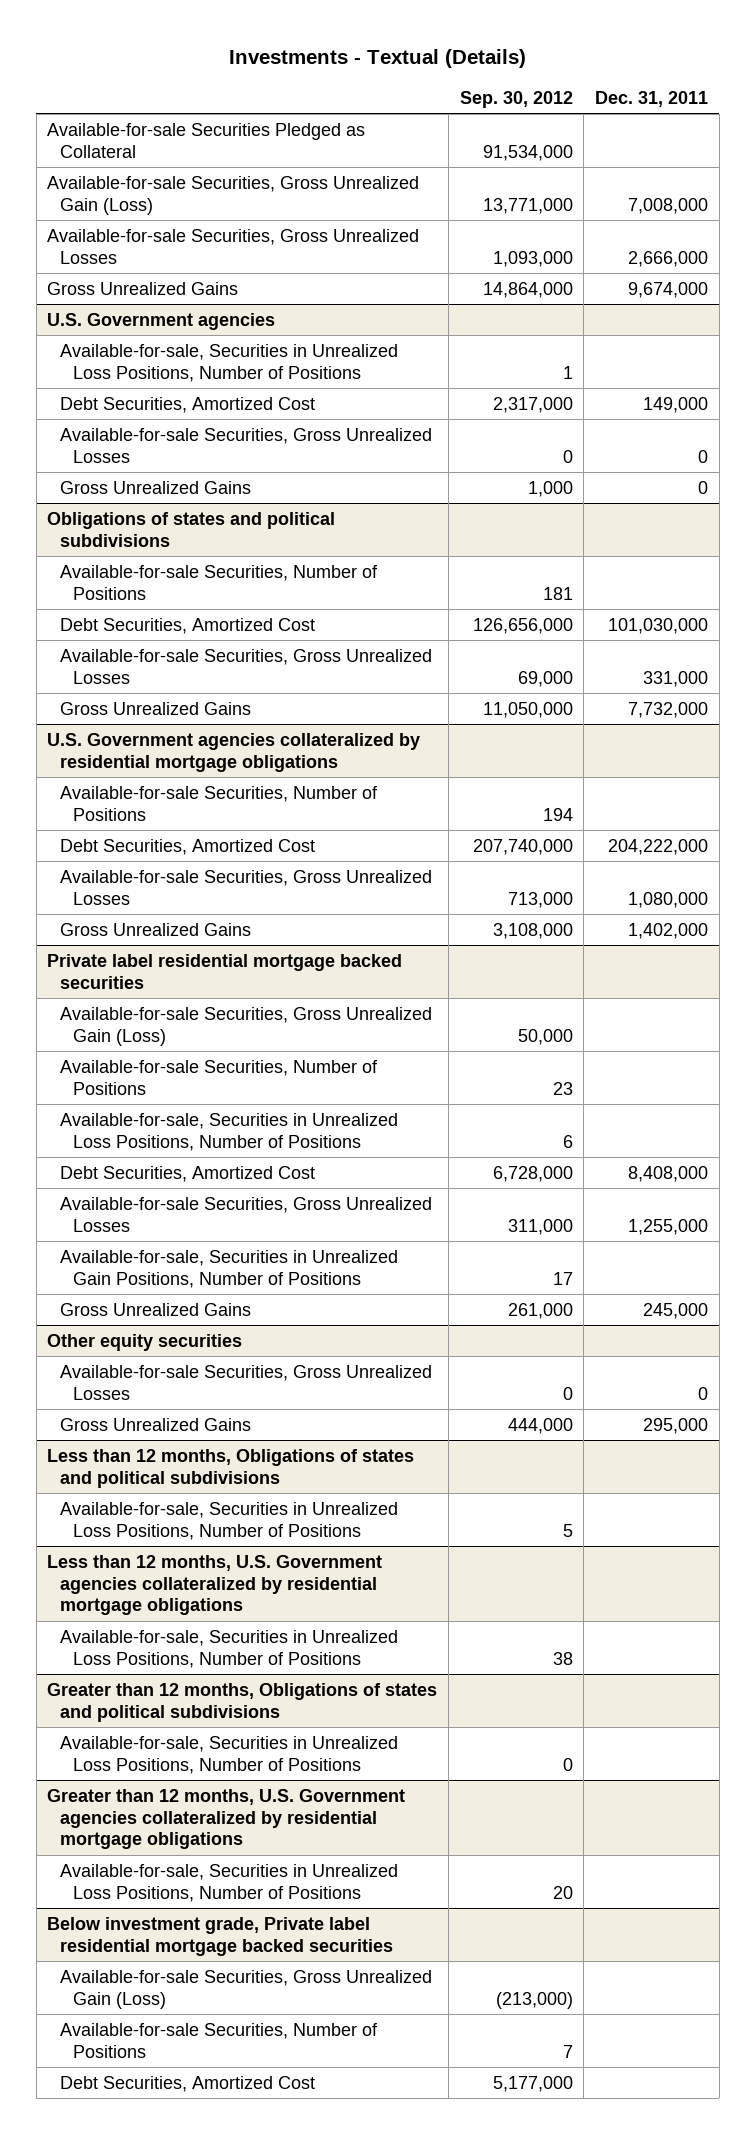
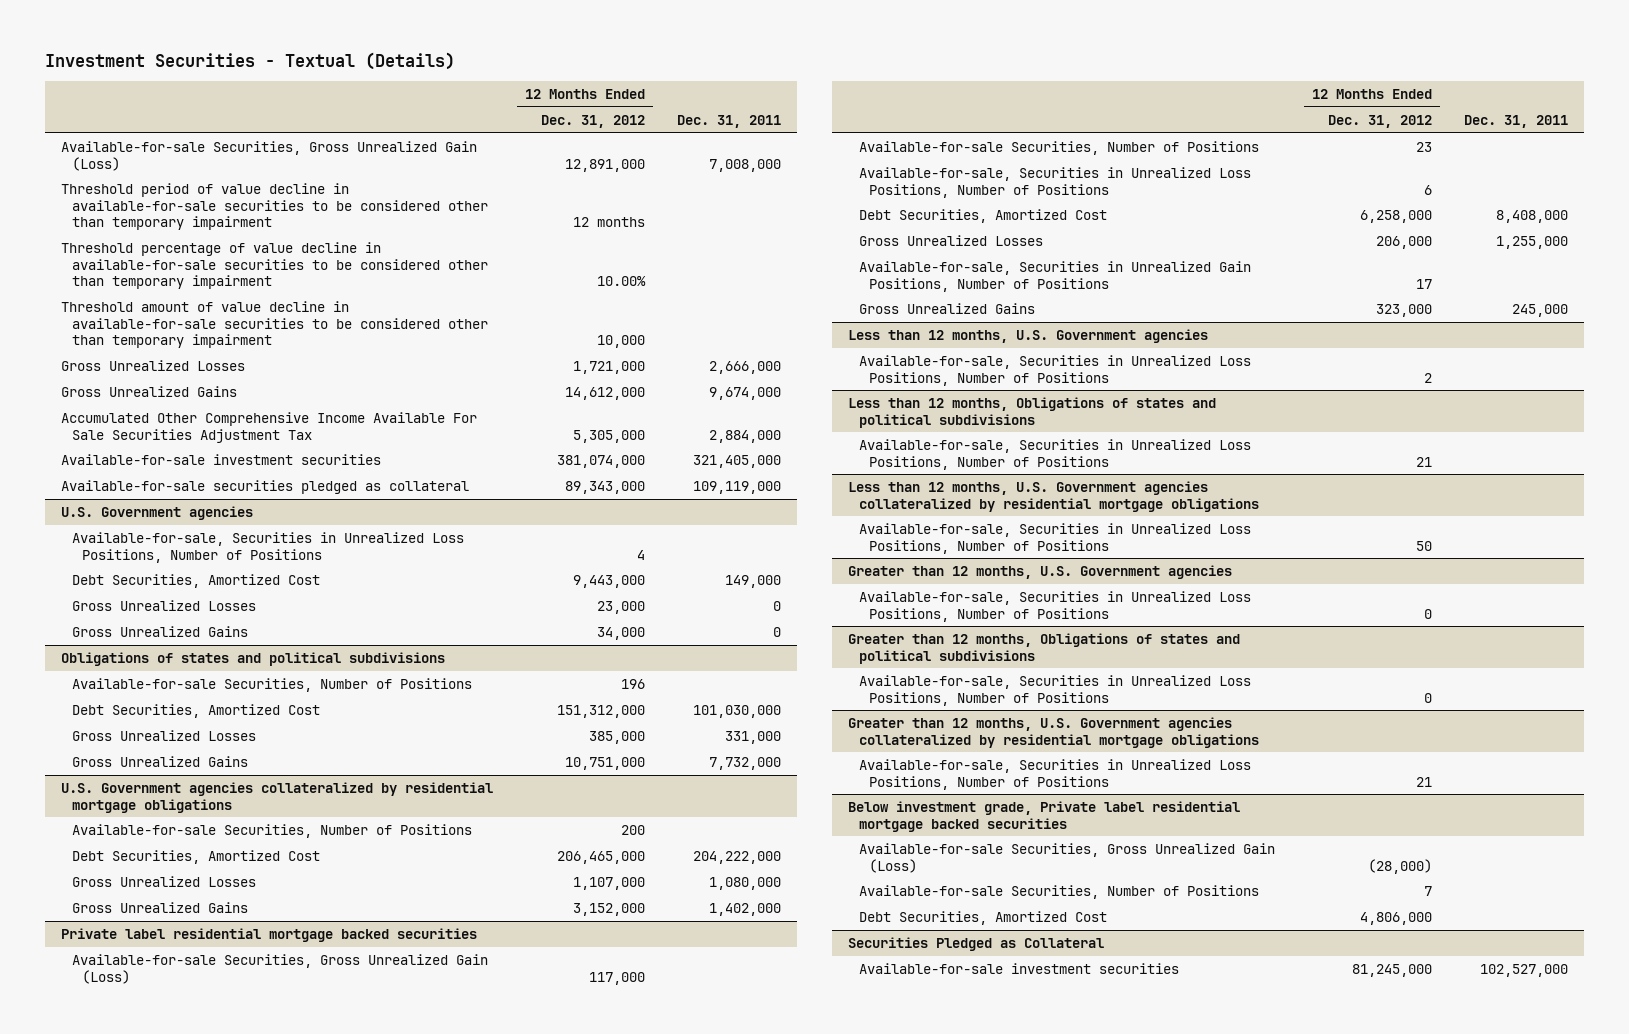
- Investments - Textual (Details)
+ Investment Securities - Textual (Details)
- | Sep. 30, 2012 | Dec. 31, 2011
+ | 12 Months Ended Dec. 31, 2012 | Dec. 31, 2011
- Available-for-sale Securities Pledged as Collateral | 91,534,000 |
- Available-for-sale Securities, Gross Unrealized Losses | 1,093,000 | 2,666,000
+ Threshold period of value decline in available-for-sale securities to be considered other than temporary impairment | 12 months |
+ Threshold percentage of value decline in available-for-sale securities to be considered other than temporary impairment | 10.00% |
+ Threshold amount of value decline in available-for-sale securities to be considered other than temporary impairment | 10,000 |
+ Gross Unrealized Losses | 1,721,000 | 2,666,000
+ Accumulated Other Comprehensive Income Available For Sale Securities Adjustment Tax | 5,305,000 | 2,884,000
+ Available-for-sale investment securities | 381,074,000 | 321,405,000
+ Available-for-sale securities pledged as collateral | 89,343,000 | 109,119,000
@ U.S. Government agencies
- Available-for-sale Securities, Gross Unrealized Losses | 0 | 0
+ Gross Unrealized Losses | 23,000 | 0
@ Obligations of states and political subdivisions
- Available-for-sale Securities, Gross Unrealized Losses | 69,000 | 331,000
+ Gross Unrealized Losses | 385,000 | 331,000
@ U.S. Government agencies collateralized by residential mortgage obligations
- Available-for-sale Securities, Gross Unrealized Losses | 713,000 | 1,080,000
+ Gross Unrealized Losses | 1,107,000 | 1,080,000
@ Private label residential mortgage backed securities
- Available-for-sale Securities, Gross Unrealized Losses | 311,000 | 1,255,000
+ Gross Unrealized Losses | 206,000 | 1,255,000
- Other equity securities
- Available-for-sale Securities, Gross Unrealized Losses | 0 | 0
- Gross Unrealized Gains | 444,000 | 295,000
+ Less than 12 months, U.S. Government agencies
+ Available-for-sale, Securities in Unrealized Loss Positions, Number of Positions | 2 |
+ Greater than 12 months, U.S. Government agencies
+ Available-for-sale, Securities in Unrealized Loss Positions, Number of Positions | 0 |
+ Securities Pledged as Collateral
+ Available-for-sale investment securities | 81,245,000 | 102,527,000

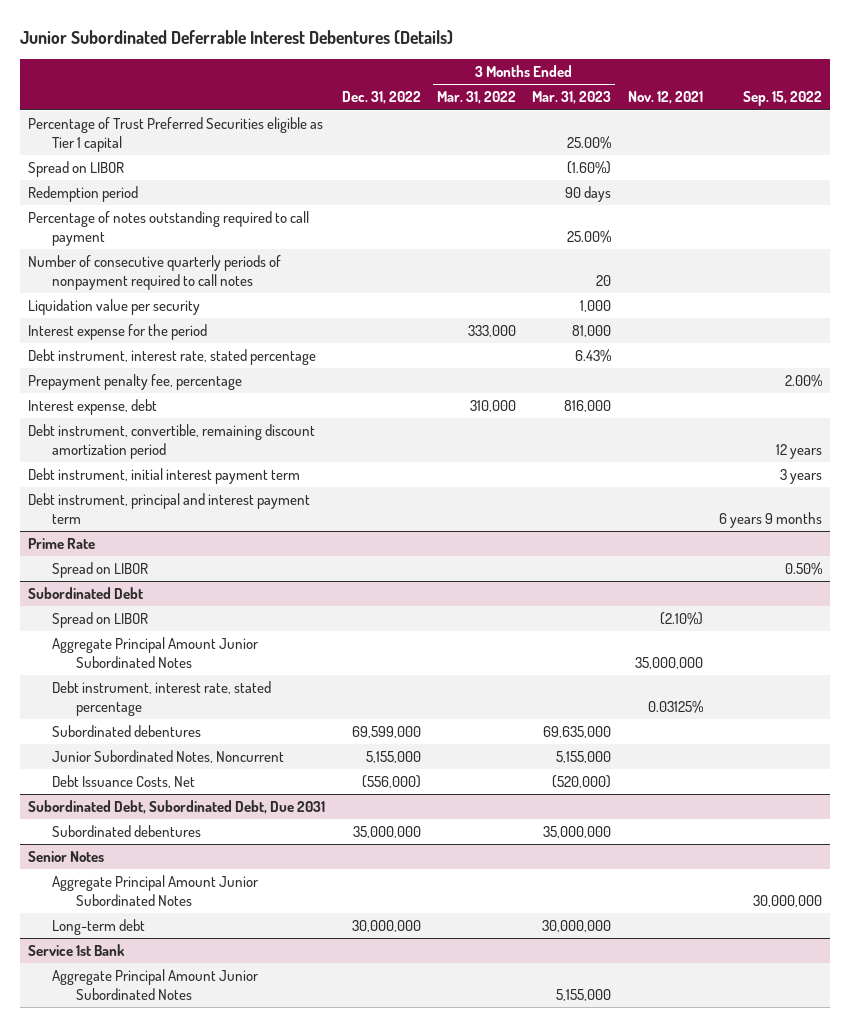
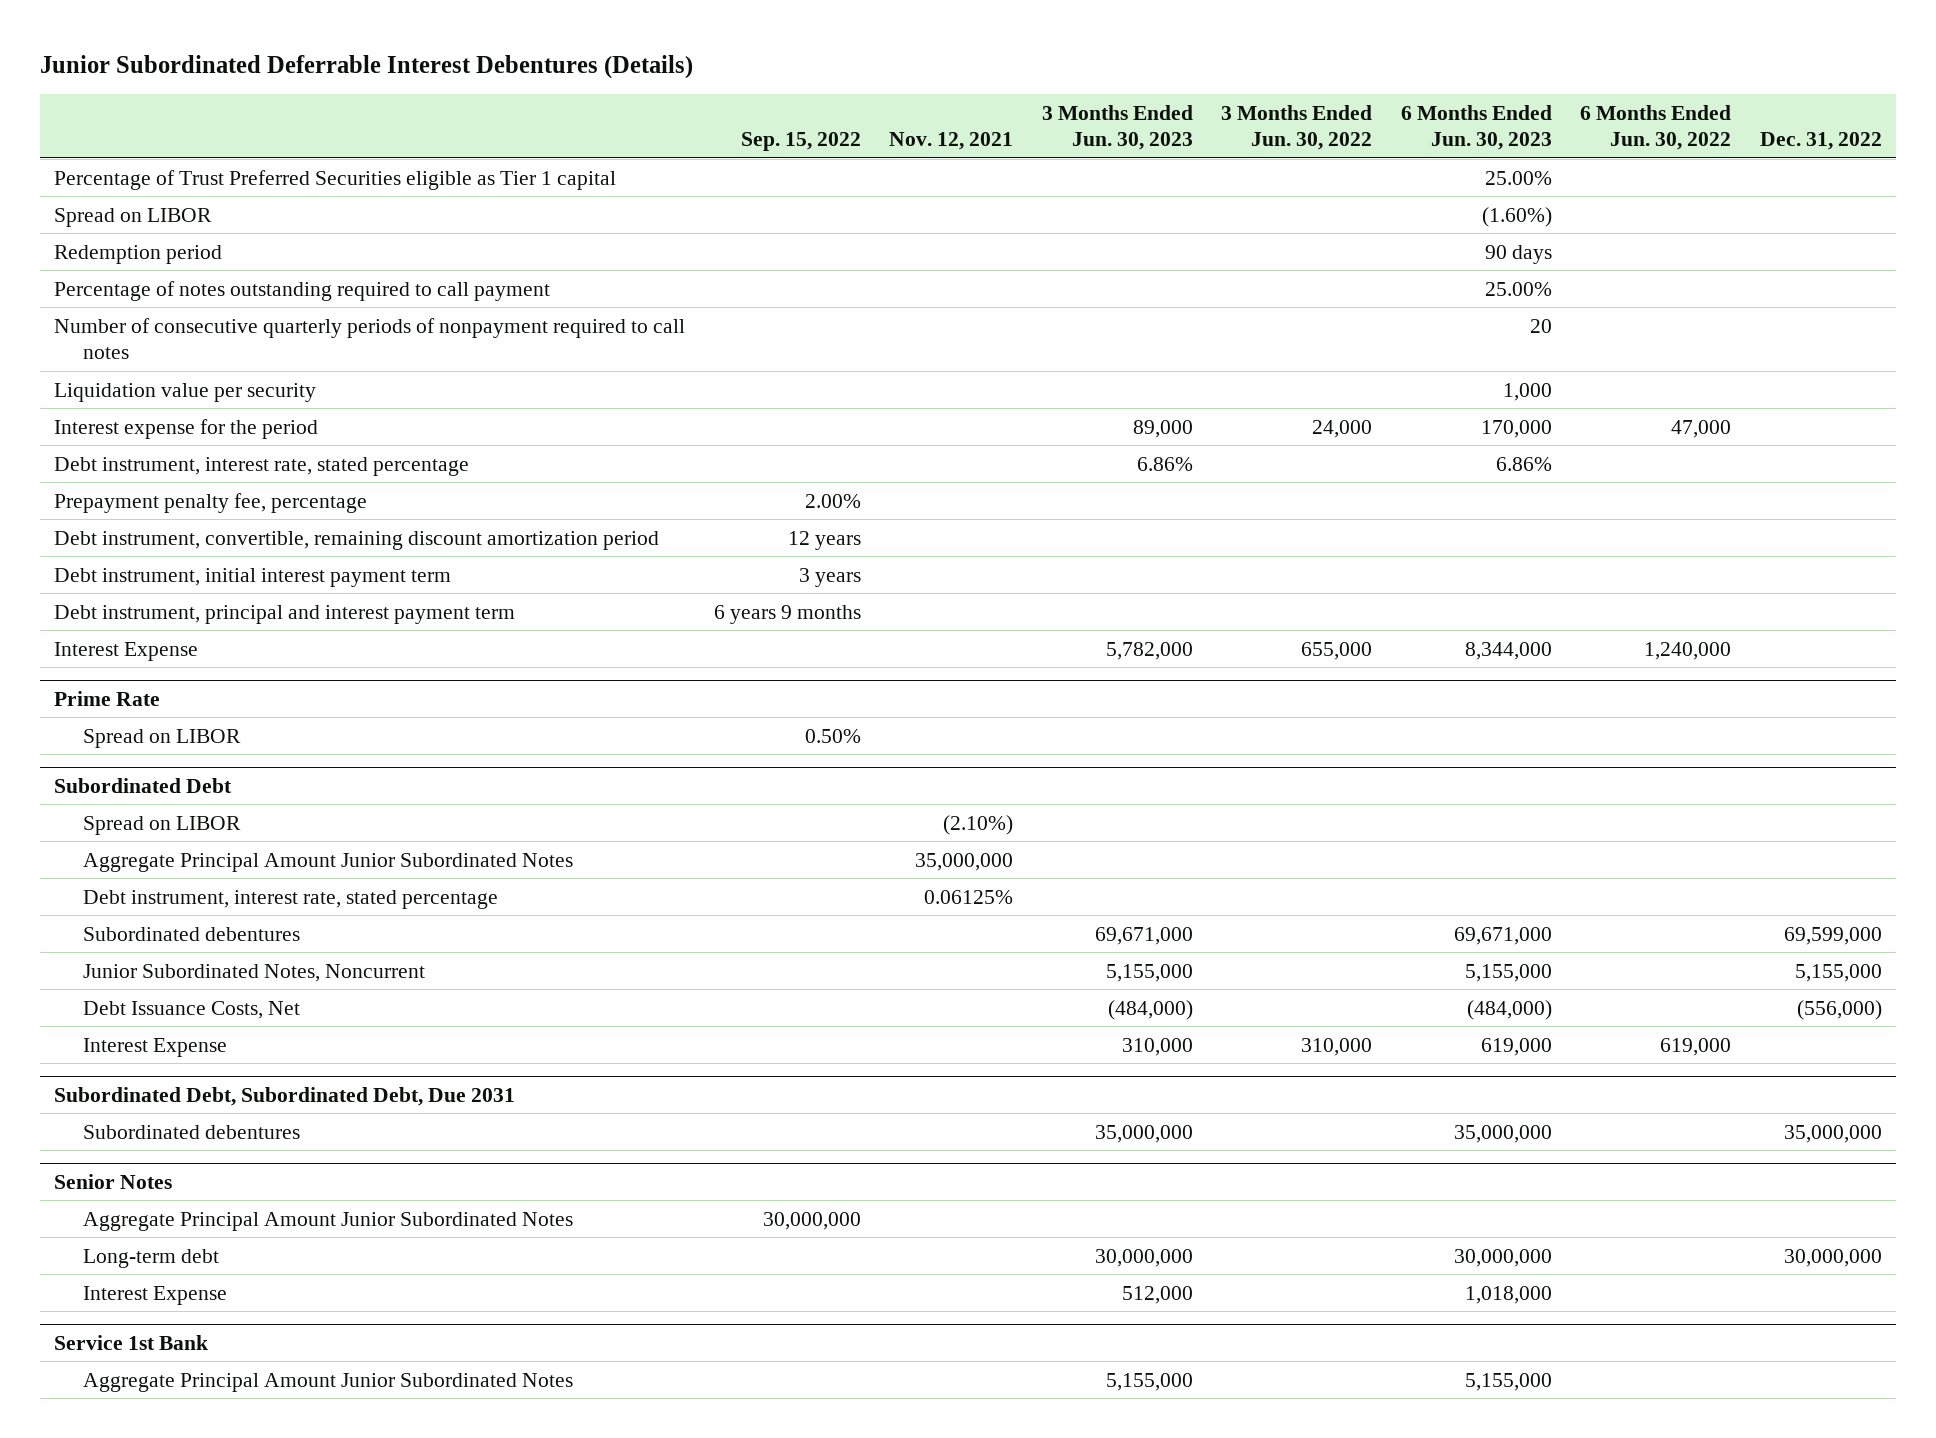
- | Dec. 31, 2022 | 3 Months Ended Mar. 31, 2022 | 3 Months Ended Mar. 31, 2023 | Nov. 12, 2021 | Sep. 15, 2022
+ | Sep. 15, 2022 | Nov. 12, 2021 | 3 Months Ended Jun. 30, 2023 | 3 Months Ended Jun. 30, 2022 | 6 Months Ended Jun. 30, 2023 | 6 Months Ended Jun. 30, 2022 | Dec. 31, 2022
- Interest expense, debt | | 310,000 | 816,000 | |
+ Interest Expense | | | 5,782,000 | 655,000 | 8,344,000 | 1,240,000 |
@ Subordinated Debt
- Debt instrument, interest rate, stated percentage | | | | 0.03125% |
+ Debt instrument, interest rate, stated percentage | | 0.06125% | | | | |
+ Interest Expense | | | 310,000 | 310,000 | 619,000 | 619,000 |
@ Senior Notes
+ Interest Expense | | | 512,000 | | 1,018,000 | |

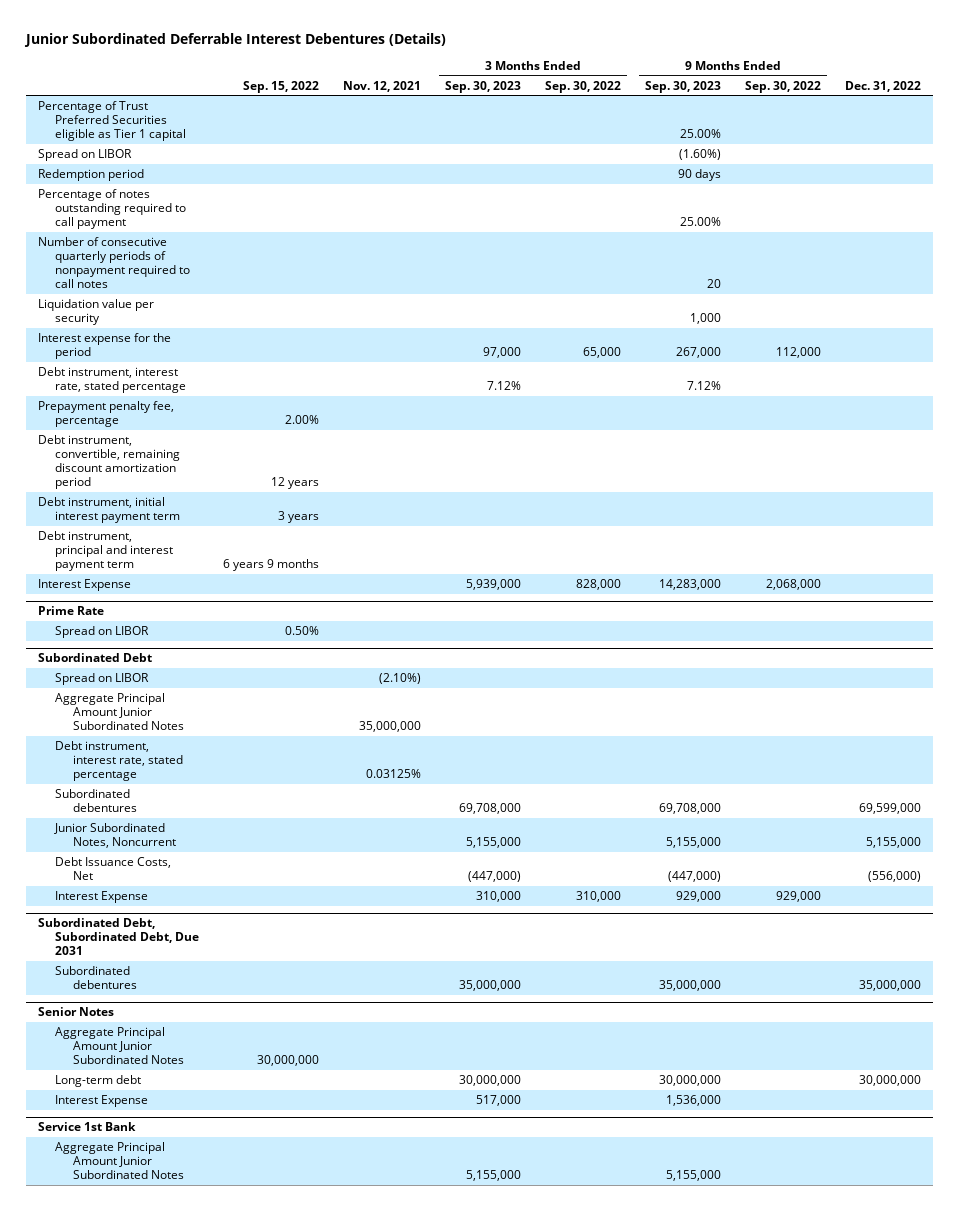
- | Sep. 15, 2022 | Nov. 12, 2021 | 3 Months Ended Jun. 30, 2023 | 3 Months Ended Jun. 30, 2022 | 6 Months Ended Jun. 30, 2023 | 6 Months Ended Jun. 30, 2022 | Dec. 31, 2022
+ | Sep. 15, 2022 | Nov. 12, 2021 | 3 Months Ended Sep. 30, 2023 | 3 Months Ended Sep. 30, 2022 | 9 Months Ended Sep. 30, 2023 | 9 Months Ended Sep. 30, 2022 | Dec. 31, 2022
@ Subordinated Debt
- Debt instrument, interest rate, stated percentage | | 0.06125% | | | | |
+ Debt instrument, interest rate, stated percentage | | 0.03125% | | | | |

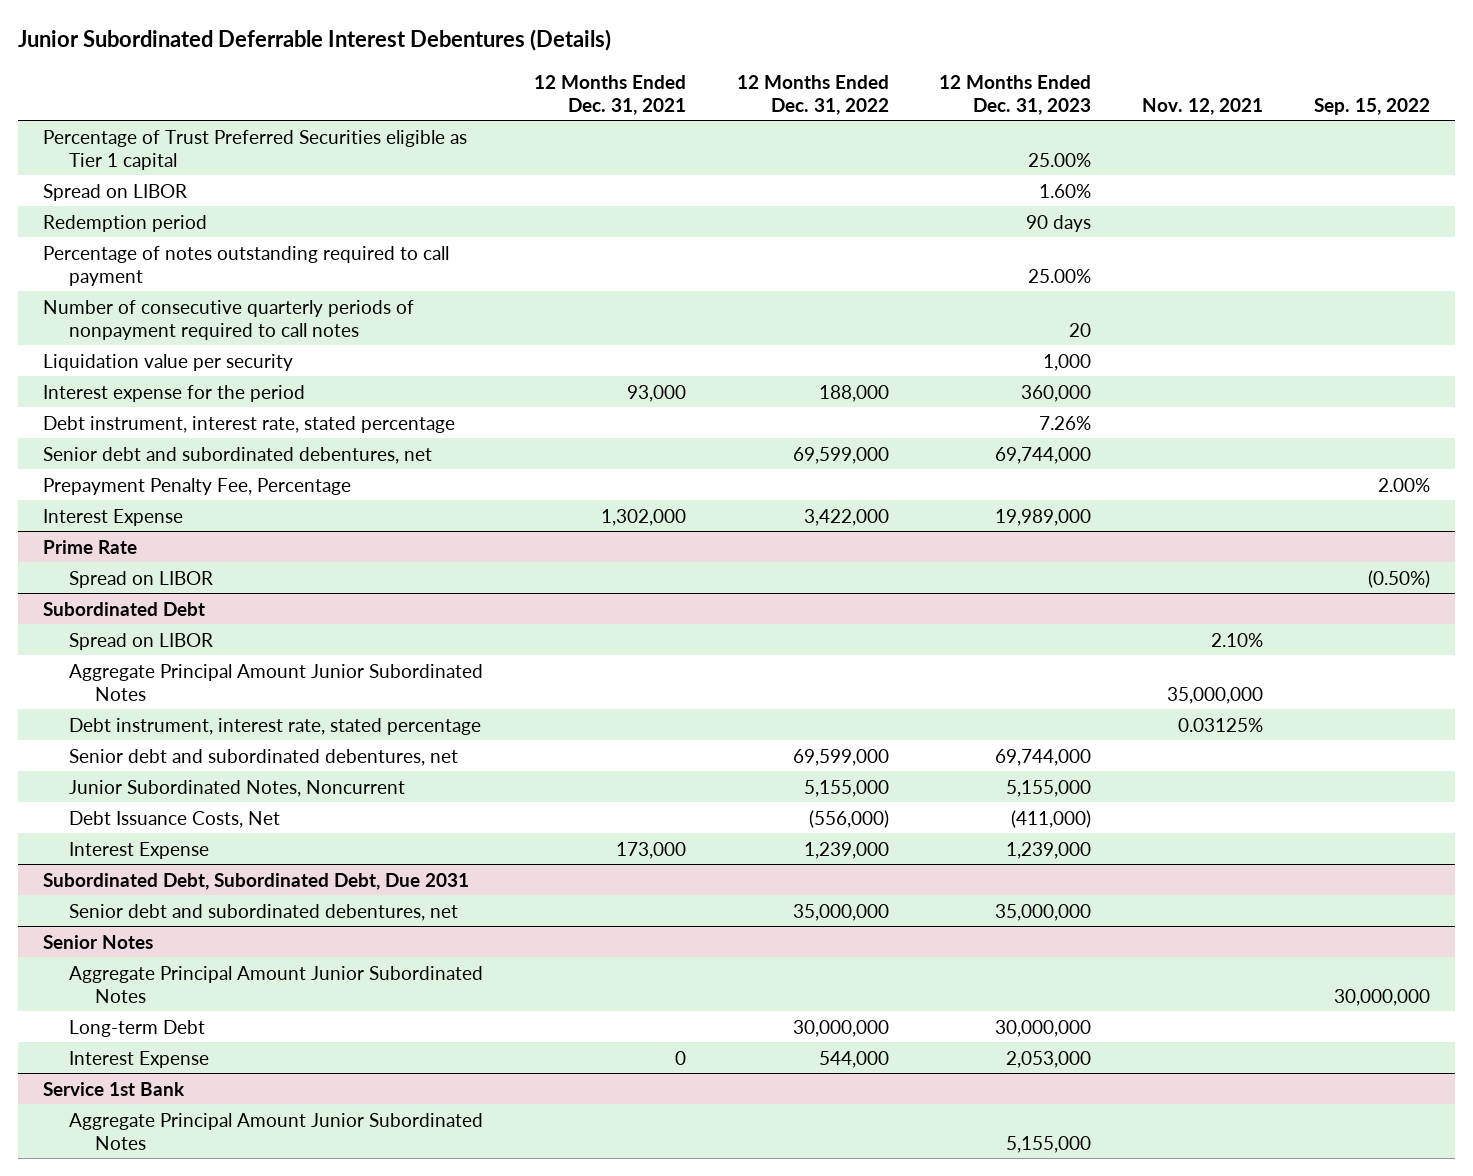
- | Sep. 15, 2022 | Nov. 12, 2021 | 3 Months Ended Sep. 30, 2023 | 3 Months Ended Sep. 30, 2022 | 9 Months Ended Sep. 30, 2023 | 9 Months Ended Sep. 30, 2022 | Dec. 31, 2022
+ | 12 Months Ended Dec. 31, 2021 | 12 Months Ended Dec. 31, 2022 | 12 Months Ended Dec. 31, 2023 | Nov. 12, 2021 | Sep. 15, 2022
- Prepayment penalty fee, percentage | 2.00% | | | | | |
- Debt instrument, convertible, remaining discount amortization period | 12 years | | | | | |
- Debt instrument, initial interest payment term | 3 years | | | | | |
- Debt instrument, principal and interest payment term | 6 years 9 months | | | | | |
+ Senior debt and subordinated debentures, net | | 69,599,000 | 69,744,000 | |
+ Prepayment Penalty Fee, Percentage | | | | | 2.00%
@ Prime Rate
- Spread on LIBOR | 0.50% | | | | | |
+ Spread on LIBOR | | | | | (0.50%)
@ Subordinated Debt
- Spread on LIBOR | | (2.10%) | | | | |
+ Spread on LIBOR | | | | 2.10% |
- Subordinated debentures | | | 69,708,000 | | 69,708,000 | | 69,599,000
+ Senior debt and subordinated debentures, net | | 69,599,000 | 69,744,000 | |
@ Subordinated Debt, Subordinated Debt, Due 2031
- Subordinated debentures | | | 35,000,000 | | 35,000,000 | | 35,000,000
+ Senior debt and subordinated debentures, net | | 35,000,000 | 35,000,000 | |
@ Senior Notes
- Long-term debt | | | 30,000,000 | | 30,000,000 | | 30,000,000
+ Long-term Debt | | 30,000,000 | 30,000,000 | |

